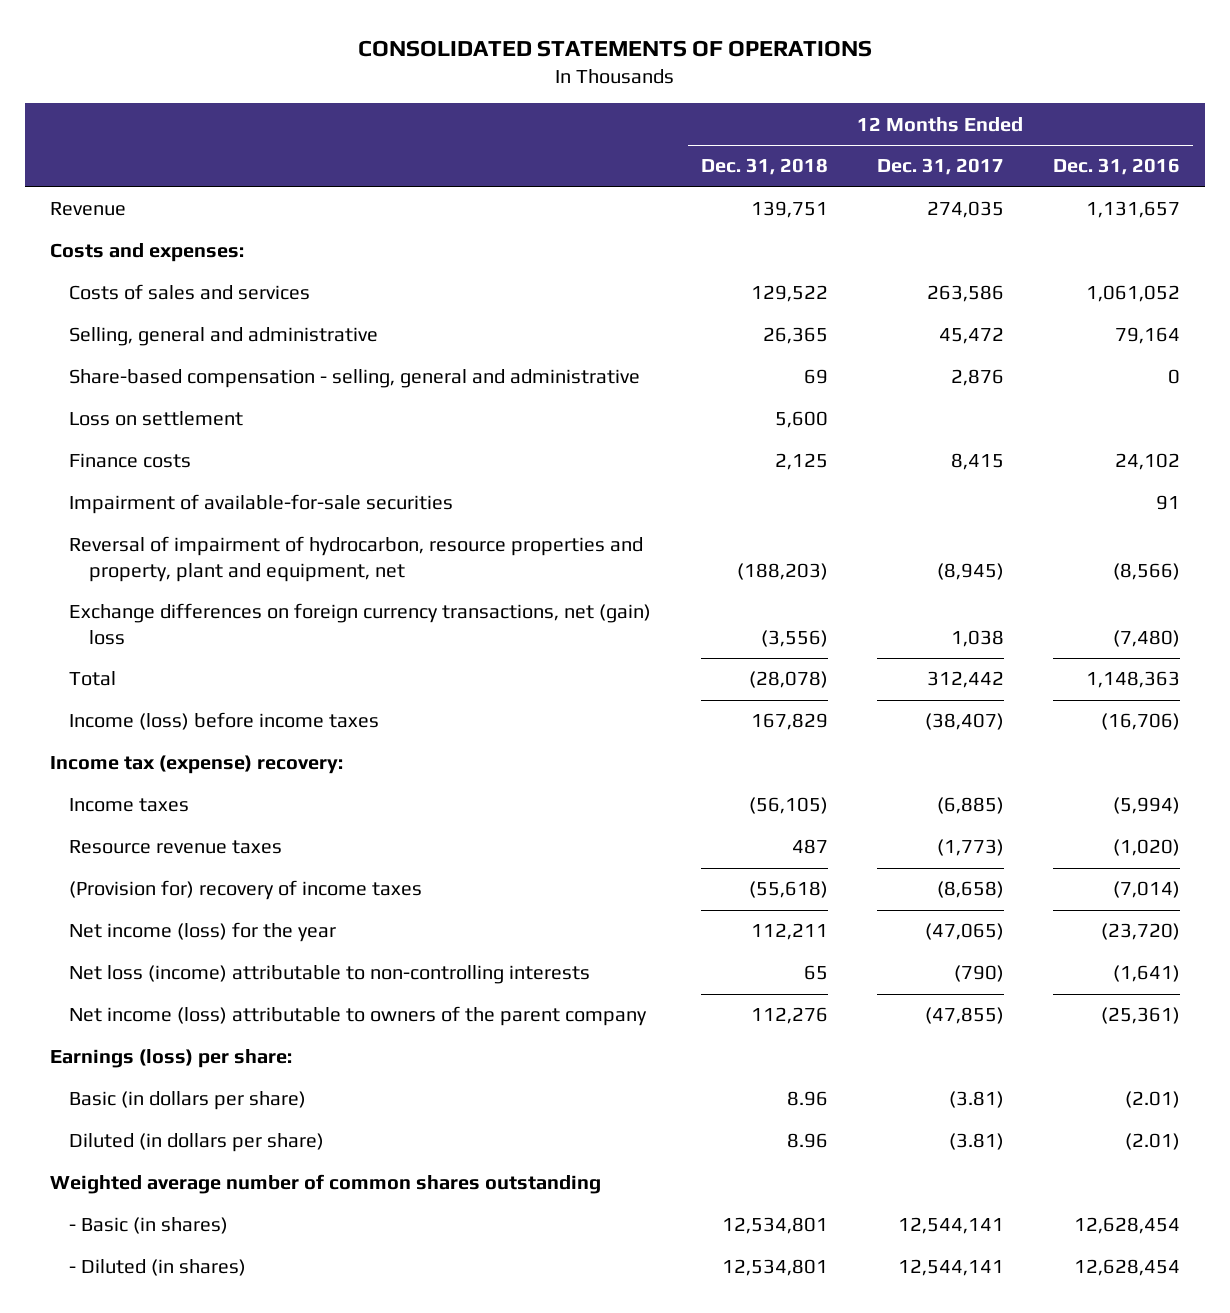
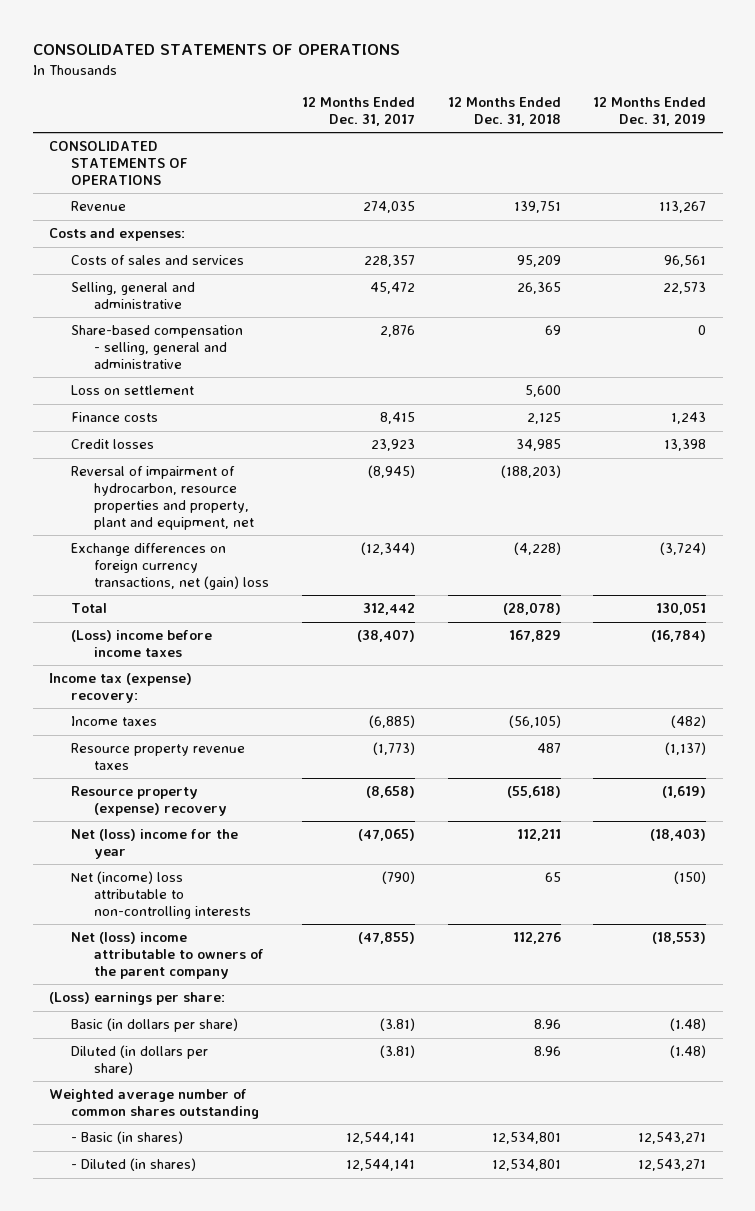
- | 12 Months Ended Dec. 31, 2018 | 12 Months Ended Dec. 31, 2017 | 12 Months Ended Dec. 31, 2016
+ | 12 Months Ended Dec. 31, 2017 | 12 Months Ended Dec. 31, 2018 | 12 Months Ended Dec. 31, 2019
+ CONSOLIDATED STATEMENTS OF OPERATIONS
- Costs of sales and services | 129,522 | 263,586 | 1,061,052
+ Costs of sales and services | 228,357 | 95,209 | 96,561
- Impairment of available-for-sale securities | | | 91
+ Credit losses | 23,923 | 34,985 | 13,398
- Exchange differences on foreign currency transactions, net (gain) loss | (3,556) | 1,038 | (7,480)
+ Exchange differences on foreign currency transactions, net (gain) loss | (12,344) | (4,228) | (3,724)
- Income (loss) before income taxes | 167,829 | (38,407) | (16,706)
+ (Loss) income before income taxes | (38,407) | 167,829 | (16,784)
- Resource revenue taxes | 487 | (1,773) | (1,020)
- (Provision for) recovery of income taxes | (55,618) | (8,658) | (7,014)
- Net income (loss) for the year | 112,211 | (47,065) | (23,720)
- Net loss (income) attributable to non-controlling interests | 65 | (790) | (1,641)
- Net income (loss) attributable to owners of the parent company | 112,276 | (47,855) | (25,361)
- Earnings (loss) per share:
+ Resource property revenue taxes | (1,773) | 487 | (1,137)
+ Resource property (expense) recovery | (8,658) | (55,618) | (1,619)
+ Net (loss) income for the year | (47,065) | 112,211 | (18,403)
+ Net (income) loss attributable to non-controlling interests | (790) | 65 | (150)
+ Net (loss) income attributable to owners of the parent company | (47,855) | 112,276 | (18,553)
+ (Loss) earnings per share:

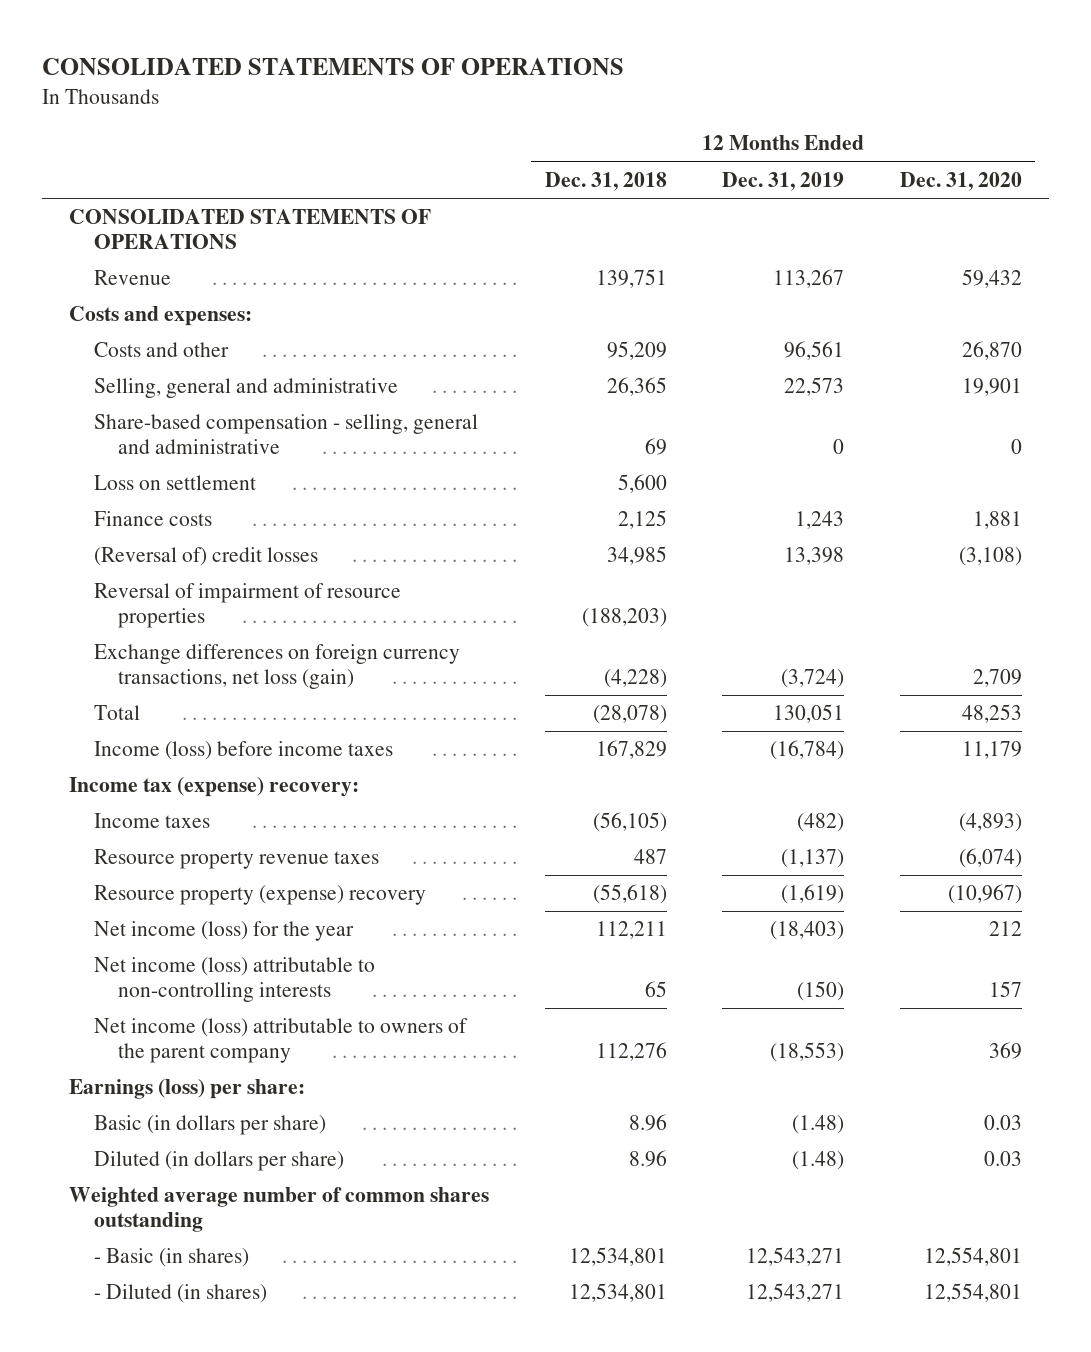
- | 12 Months Ended Dec. 31, 2017 | 12 Months Ended Dec. 31, 2018 | 12 Months Ended Dec. 31, 2019
+ | 12 Months Ended Dec. 31, 2018 | 12 Months Ended Dec. 31, 2019 | 12 Months Ended Dec. 31, 2020
- Costs of sales and services | 228,357 | 95,209 | 96,561
+ Costs and other | 95,209 | 96,561 | 26,870
- Credit losses | 23,923 | 34,985 | 13,398
- Reversal of impairment of hydrocarbon, resource properties and property, plant and equipment, net | (8,945) | (188,203) |
- Exchange differences on foreign currency transactions, net (gain) loss | (12,344) | (4,228) | (3,724)
+ (Reversal of) credit losses | 34,985 | 13,398 | (3,108)
+ Reversal of impairment of resource properties | (188,203) | |
+ Exchange differences on foreign currency transactions, net loss (gain) | (4,228) | (3,724) | 2,709
- (Loss) income before income taxes | (38,407) | 167,829 | (16,784)
+ Income (loss) before income taxes | 167,829 | (16,784) | 11,179
- Net (loss) income for the year | (47,065) | 112,211 | (18,403)
- Net (income) loss attributable to non-controlling interests | (790) | 65 | (150)
- Net (loss) income attributable to owners of the parent company | (47,855) | 112,276 | (18,553)
- (Loss) earnings per share:
+ Net income (loss) for the year | 112,211 | (18,403) | 212
+ Net income (loss) attributable to non-controlling interests | 65 | (150) | 157
+ Net income (loss) attributable to owners of the parent company | 112,276 | (18,553) | 369
+ Earnings (loss) per share:

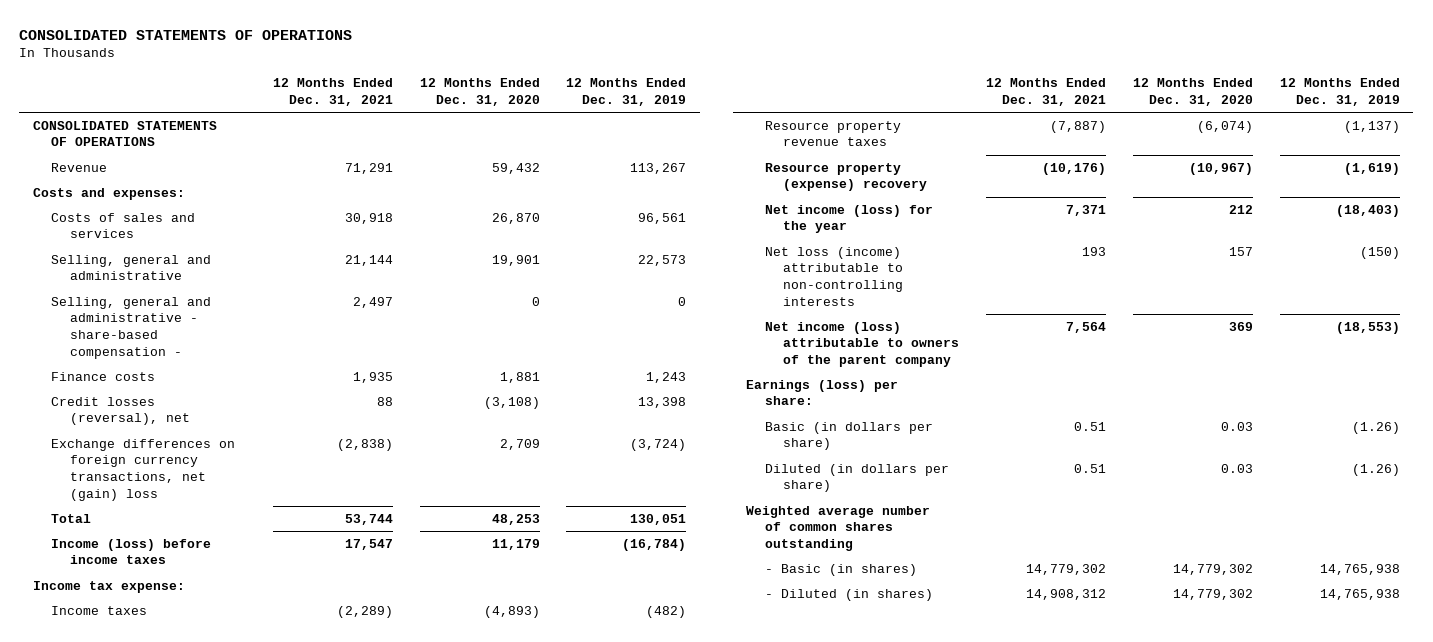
- | 12 Months Ended Dec. 31, 2018 | 12 Months Ended Dec. 31, 2019 | 12 Months Ended Dec. 31, 2020
+ | 12 Months Ended Dec. 31, 2021 | 12 Months Ended Dec. 31, 2020 | 12 Months Ended Dec. 31, 2019
- Costs and other | 95,209 | 96,561 | 26,870
+ Costs of sales and services | 30,918 | 26,870 | 96,561
- Share-based compensation - selling, general and administrative | 69 | 0 | 0
- Loss on settlement | 5,600 | |
+ Selling, general and administrative - share-based compensation - | 2,497 | 0 | 0
- (Reversal of) credit losses | 34,985 | 13,398 | (3,108)
- Reversal of impairment of resource properties | (188,203) | |
- Exchange differences on foreign currency transactions, net loss (gain) | (4,228) | (3,724) | 2,709
+ Credit losses (reversal), net | 88 | (3,108) | 13,398
+ Exchange differences on foreign currency transactions, net (gain) loss | (2,838) | 2,709 | (3,724)
- Income tax (expense) recovery:
+ Income tax expense:
- Net income (loss) attributable to non-controlling interests | 65 | (150) | 157
+ Net loss (income) attributable to non-controlling interests | 193 | 157 | (150)
- Basic (in dollars per share) | 8.96 | (1.48) | 0.03
- Diluted (in dollars per share) | 8.96 | (1.48) | 0.03
+ Basic (in dollars per share) | 0.51 | 0.03 | (1.26)
+ Diluted (in dollars per share) | 0.51 | 0.03 | (1.26)
- - Basic (in shares) | 12,534,801 | 12,543,271 | 12,554,801
- - Diluted (in shares) | 12,534,801 | 12,543,271 | 12,554,801
+ - Basic (in shares) | 14,779,302 | 14,779,302 | 14,765,938
+ - Diluted (in shares) | 14,908,312 | 14,779,302 | 14,765,938

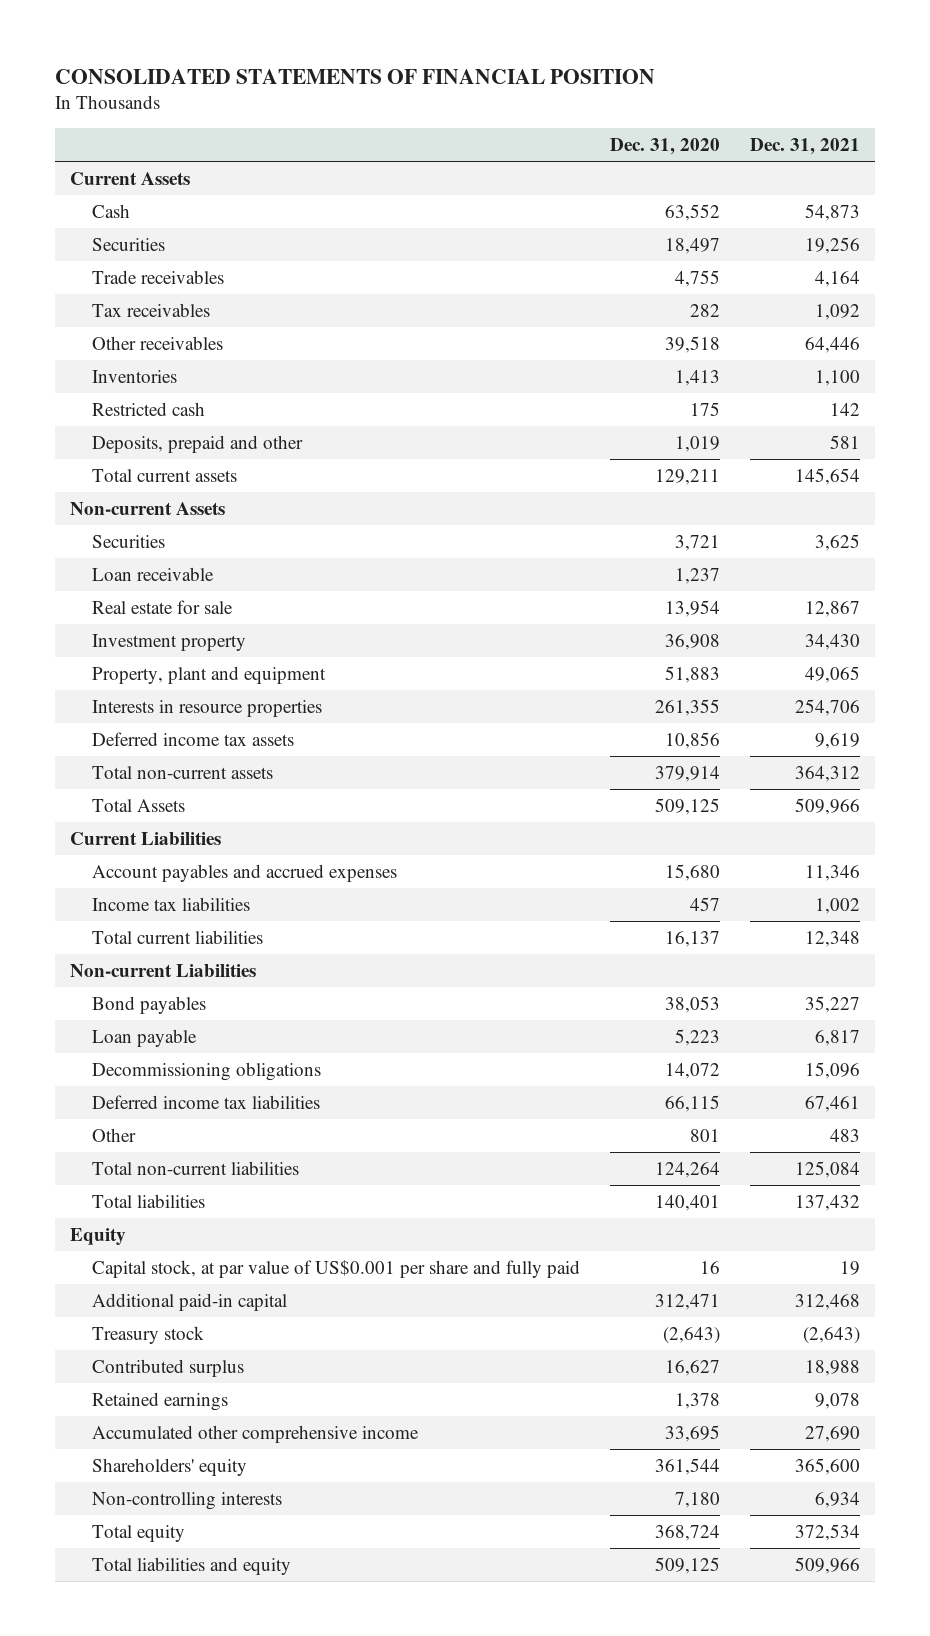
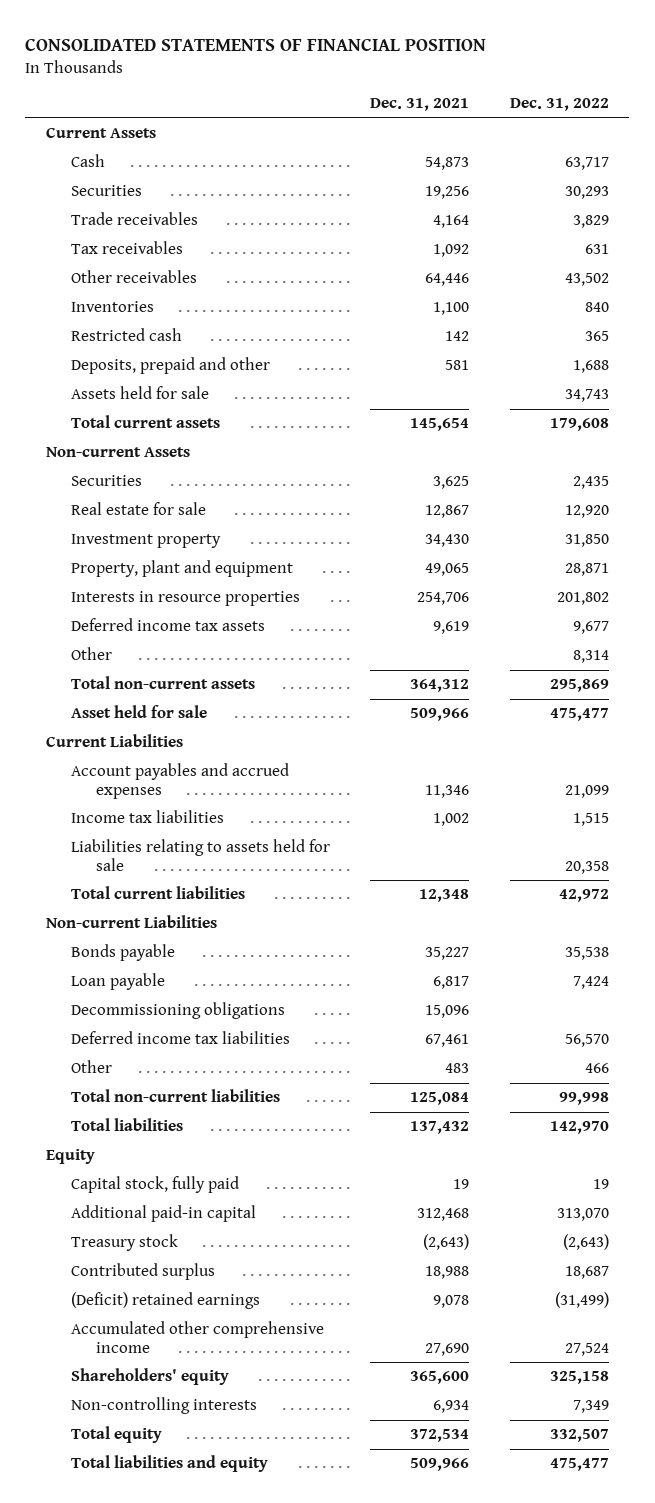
- | Dec. 31, 2020 | Dec. 31, 2021
+ | Dec. 31, 2021 | Dec. 31, 2022
+ Assets held for sale | | 34,743
- Loan receivable | 1,237 |
+ Other | | 8,314
- Total Assets | 509,125 | 509,966
+ Asset held for sale | 509,966 | 475,477
+ Liabilities relating to assets held for sale | | 20,358
- Bond payables | 38,053 | 35,227
+ Bonds payable | 35,227 | 35,538
- Capital stock, at par value of US$0.001 per share and fully paid | 16 | 19
+ Capital stock, fully paid | 19 | 19
- Retained earnings | 1,378 | 9,078
+ (Deficit) retained earnings | 9,078 | (31,499)

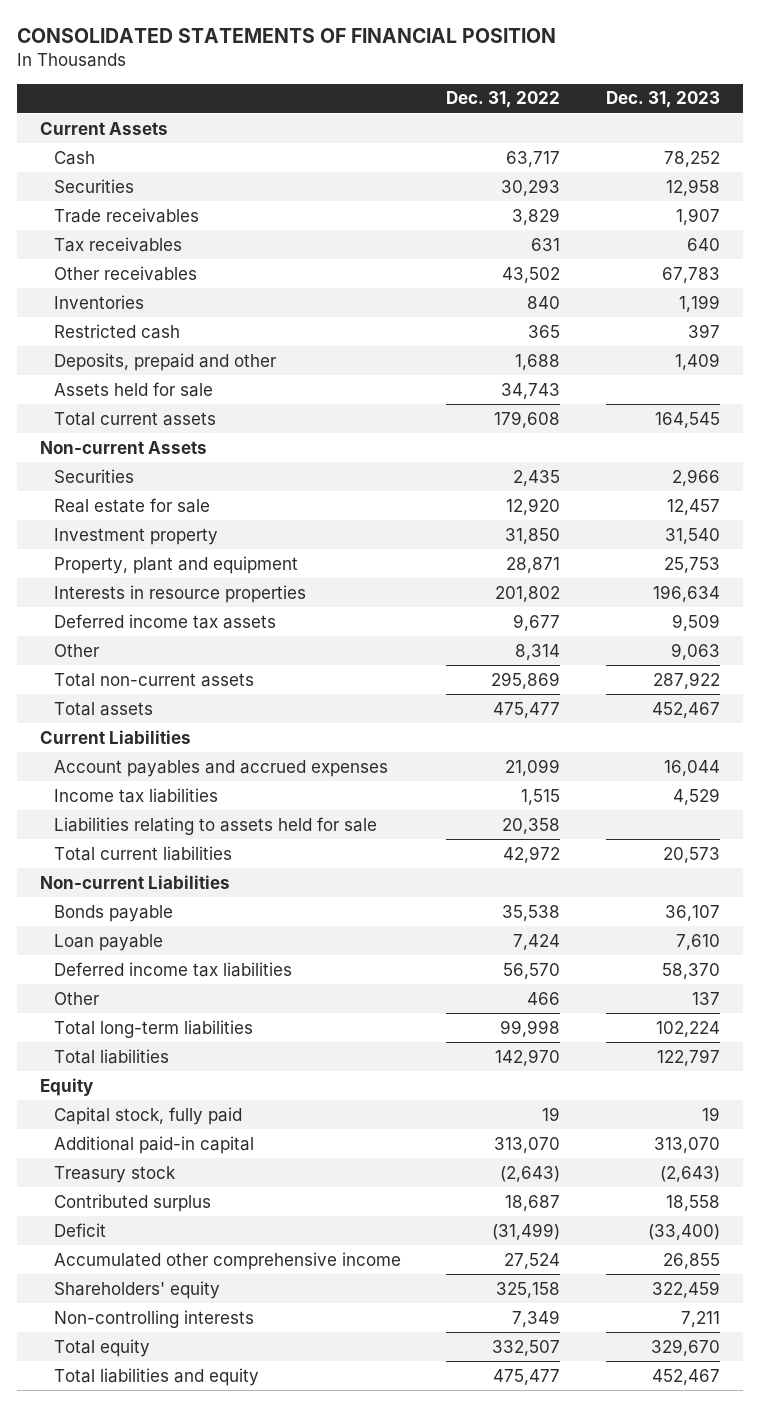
- | Dec. 31, 2021 | Dec. 31, 2022
+ | Dec. 31, 2022 | Dec. 31, 2023
- Asset held for sale | 509,966 | 475,477
+ Total assets | 475,477 | 452,467
- Decommissioning obligations | 15,096 |
- Total non-current liabilities | 125,084 | 99,998
+ Total long-term liabilities | 99,998 | 102,224
- (Deficit) retained earnings | 9,078 | (31,499)
+ Deficit | (31,499) | (33,400)

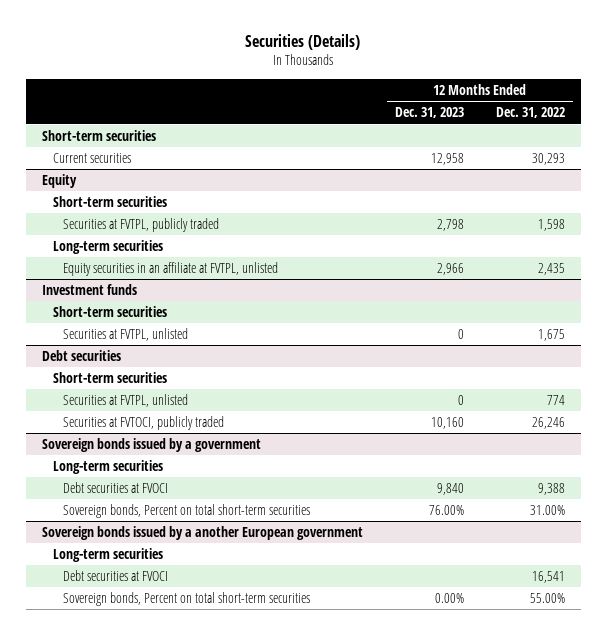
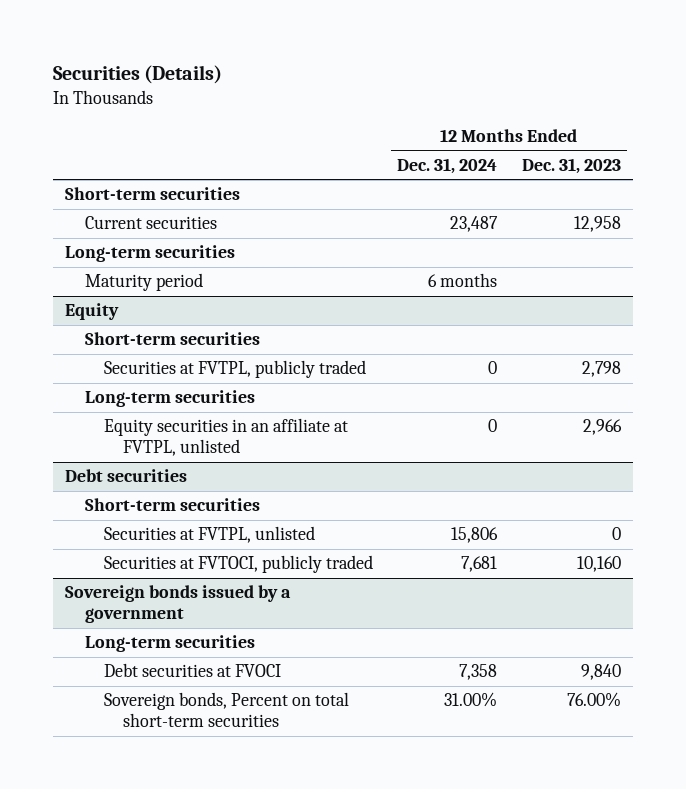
- | 12 Months Ended Dec. 31, 2023 | 12 Months Ended Dec. 31, 2022
+ | 12 Months Ended Dec. 31, 2024 | 12 Months Ended Dec. 31, 2023
+ Long-term securities
+ Maturity period | 6 months |
- Investment funds
- Short-term securities
- Securities at FVTPL, unlisted | 0 | 1,675
- Sovereign bonds issued by a another European government
- Long-term securities
- Debt securities at FVOCI | | 16,541
- Sovereign bonds, Percent on total short-term securities | 0.00% | 55.00%

